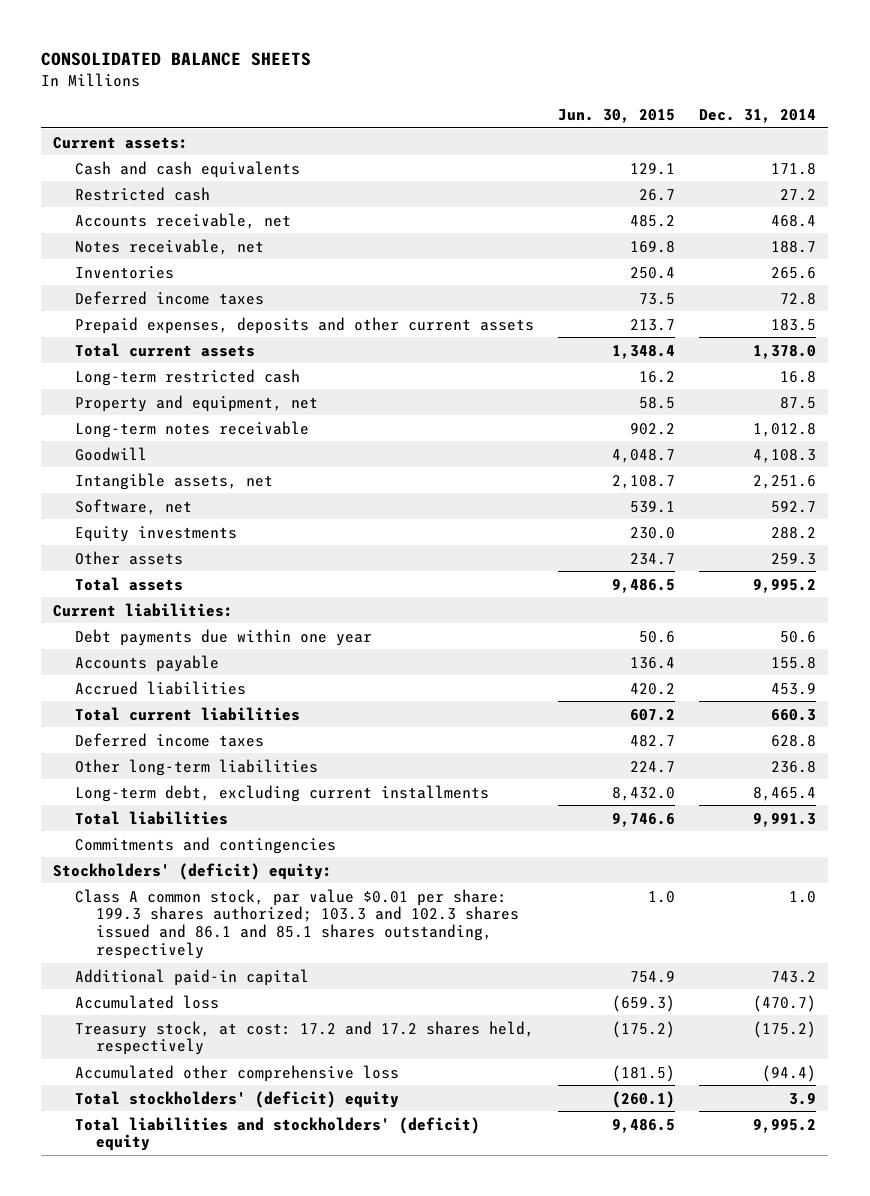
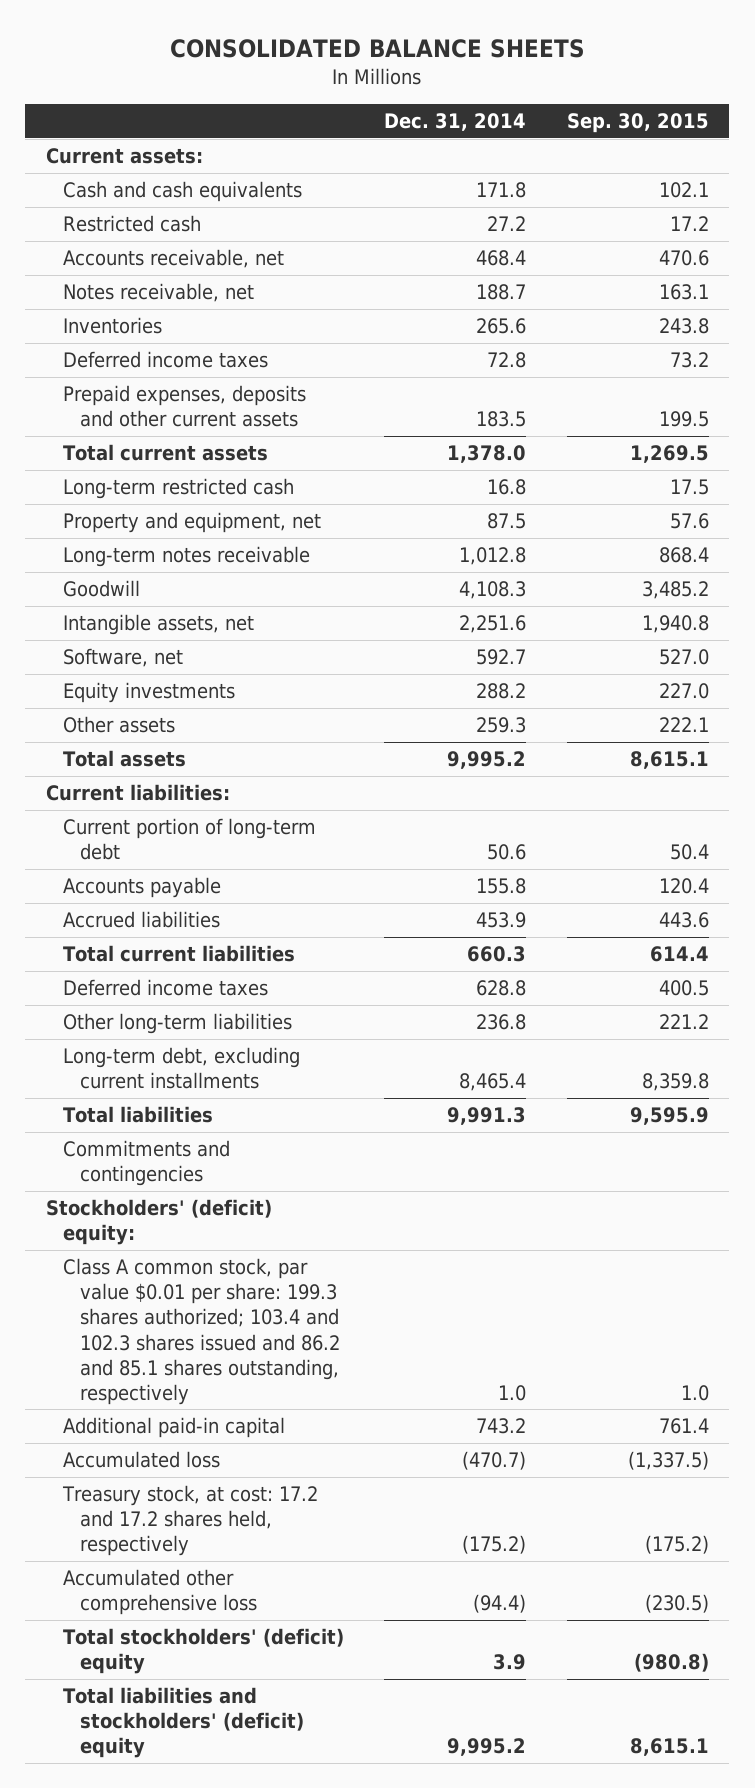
- | Jun. 30, 2015 | Dec. 31, 2014
+ | Dec. 31, 2014 | Sep. 30, 2015
- Debt payments due within one year | 50.6 | 50.6
+ Current portion of long-term debt | 50.6 | 50.4
- Class A common stock, par value $0.01 per share: 199.3 shares authorized; 103.3 and 102.3 shares issued and 86.1 and 85.1 shares outstanding, respectively | 1.0 | 1.0
+ Class A common stock, par value $0.01 per share: 199.3 shares authorized; 103.4 and 102.3 shares issued and 86.2 and 85.1 shares outstanding, respectively | 1.0 | 1.0

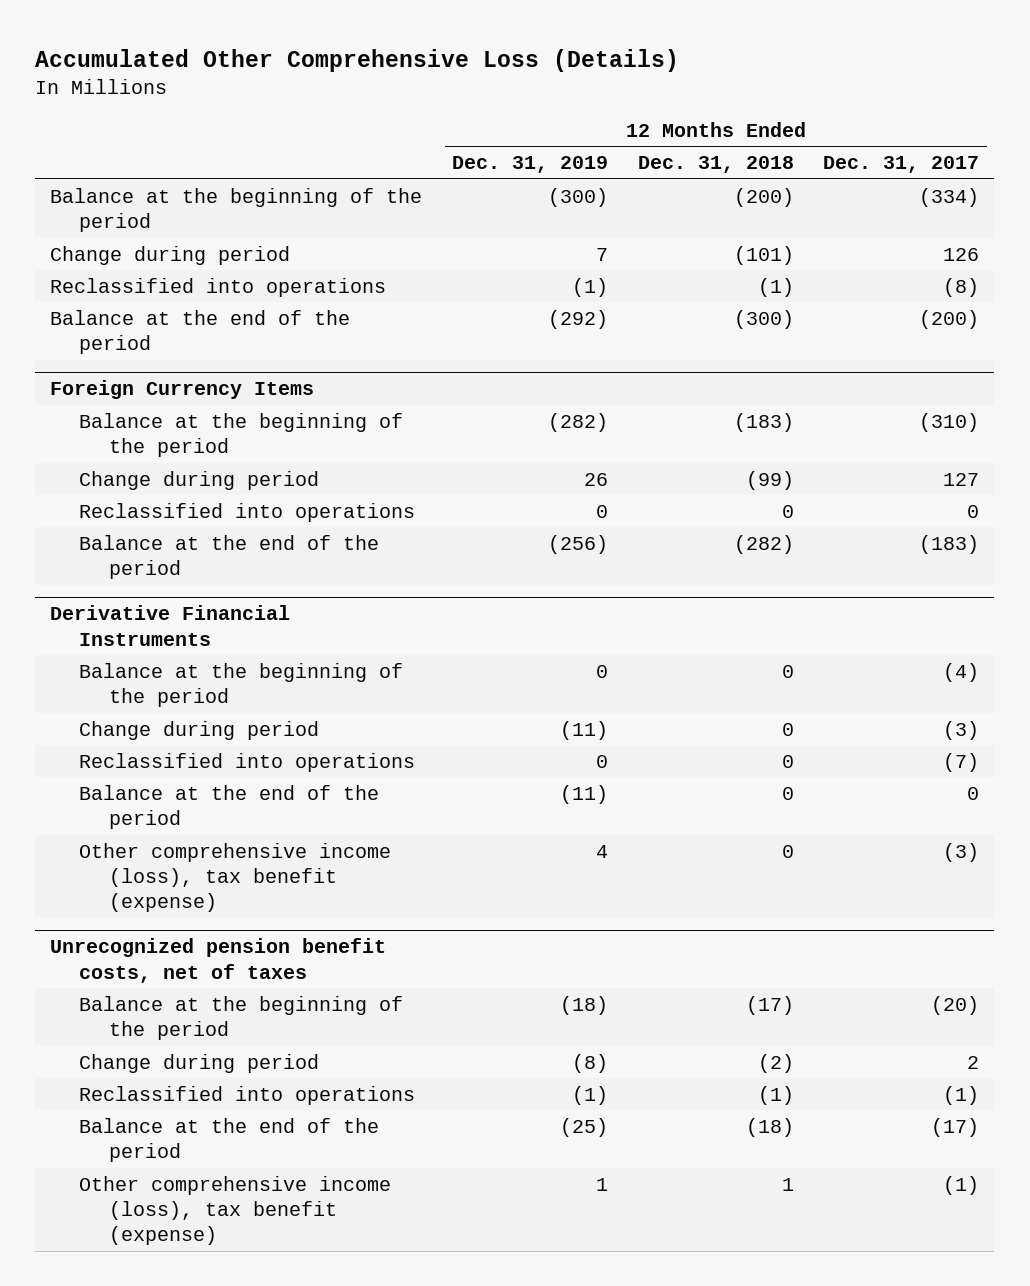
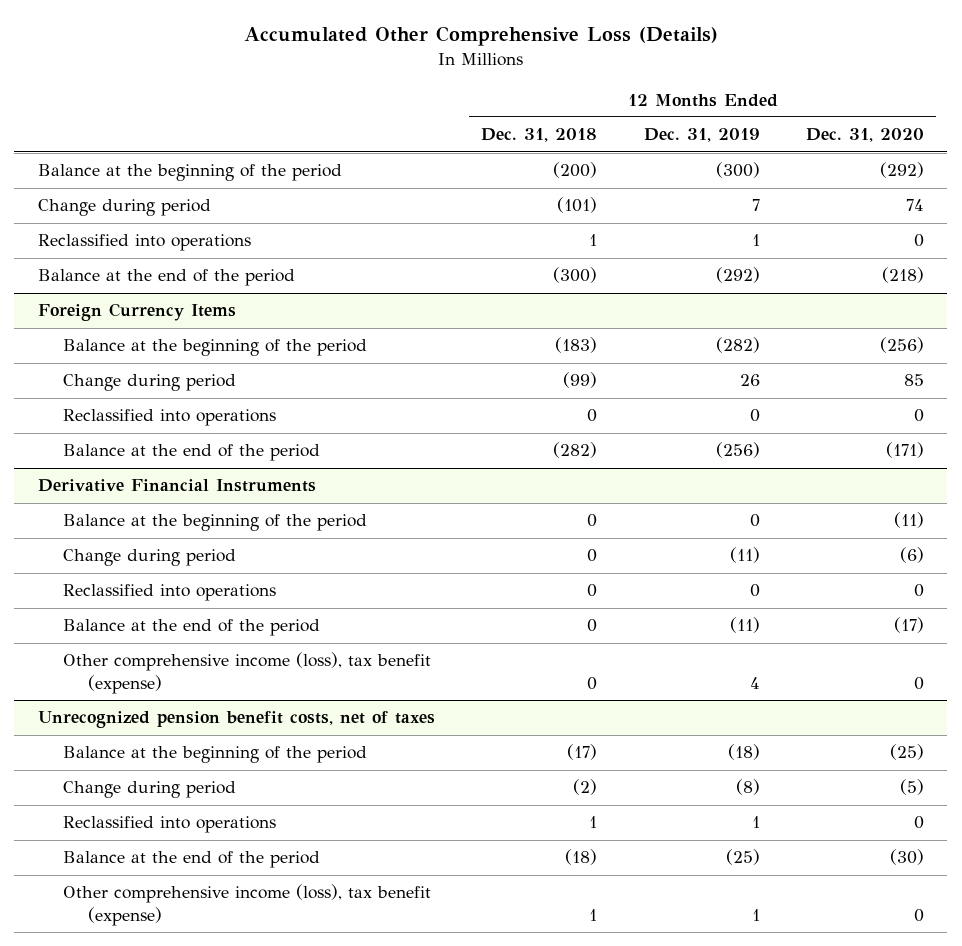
- | 12 Months Ended Dec. 31, 2019 | 12 Months Ended Dec. 31, 2018 | 12 Months Ended Dec. 31, 2017
+ | 12 Months Ended Dec. 31, 2018 | 12 Months Ended Dec. 31, 2019 | 12 Months Ended Dec. 31, 2020
- Reclassified into operations | (1) | (1) | (8)
+ Reclassified into operations | 1 | 1 | 0
@ Unrecognized pension benefit costs, net of taxes
- Reclassified into operations | (1) | (1) | (1)
+ Reclassified into operations | 1 | 1 | 0

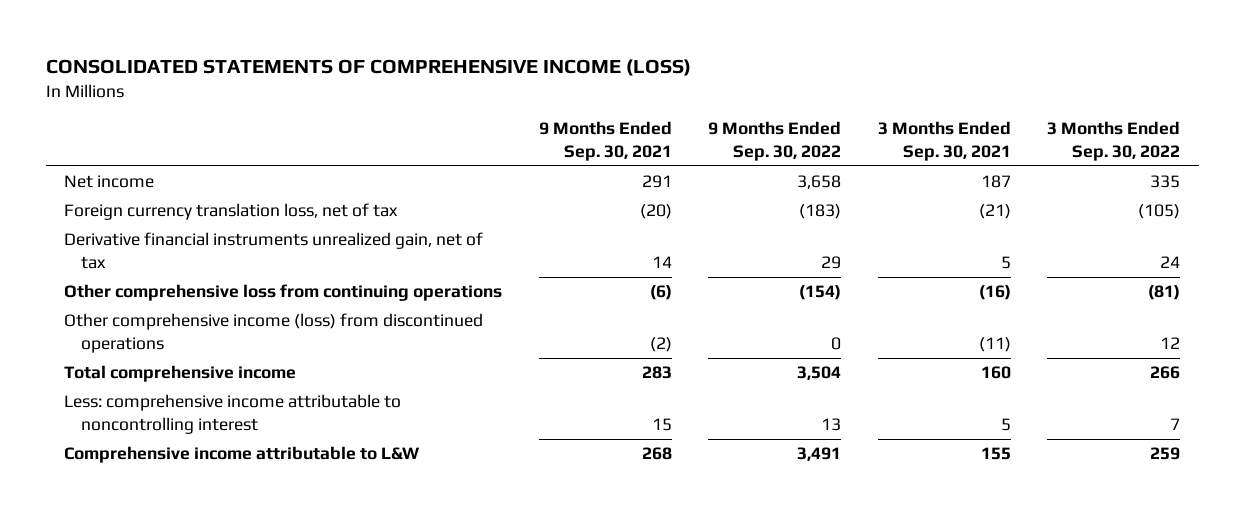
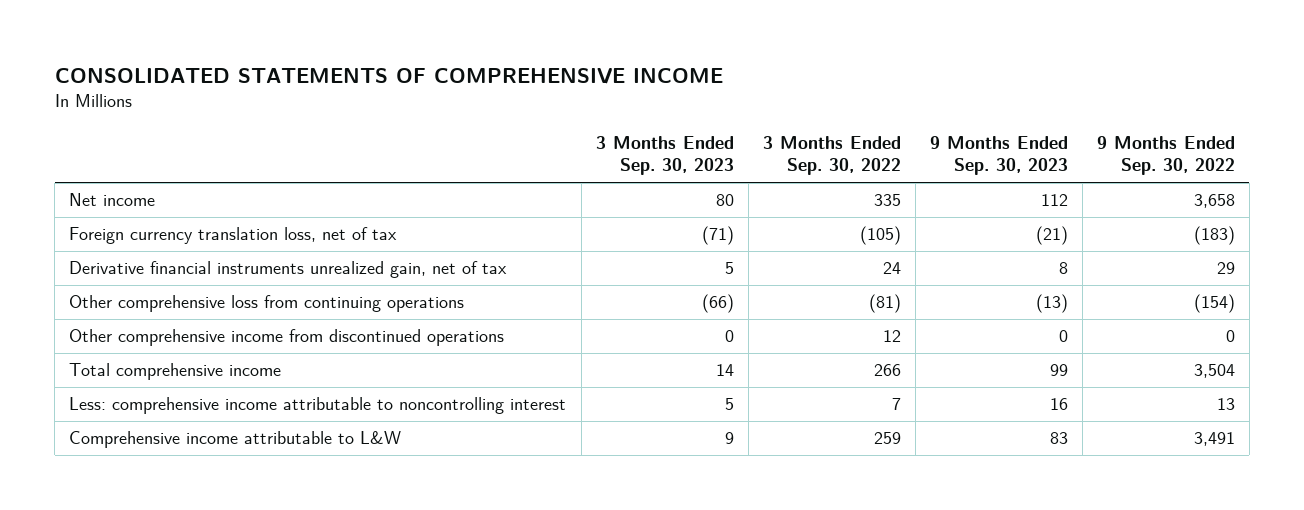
- CONSOLIDATED STATEMENTS OF COMPREHENSIVE INCOME (LOSS)
+ CONSOLIDATED STATEMENTS OF COMPREHENSIVE INCOME
- | 9 Months Ended Sep. 30, 2021 | 9 Months Ended Sep. 30, 2022 | 3 Months Ended Sep. 30, 2021 | 3 Months Ended Sep. 30, 2022
+ | 3 Months Ended Sep. 30, 2023 | 3 Months Ended Sep. 30, 2022 | 9 Months Ended Sep. 30, 2023 | 9 Months Ended Sep. 30, 2022
- Other comprehensive income (loss) from discontinued operations | (2) | 0 | (11) | 12
+ Other comprehensive income from discontinued operations | 0 | 12 | 0 | 0

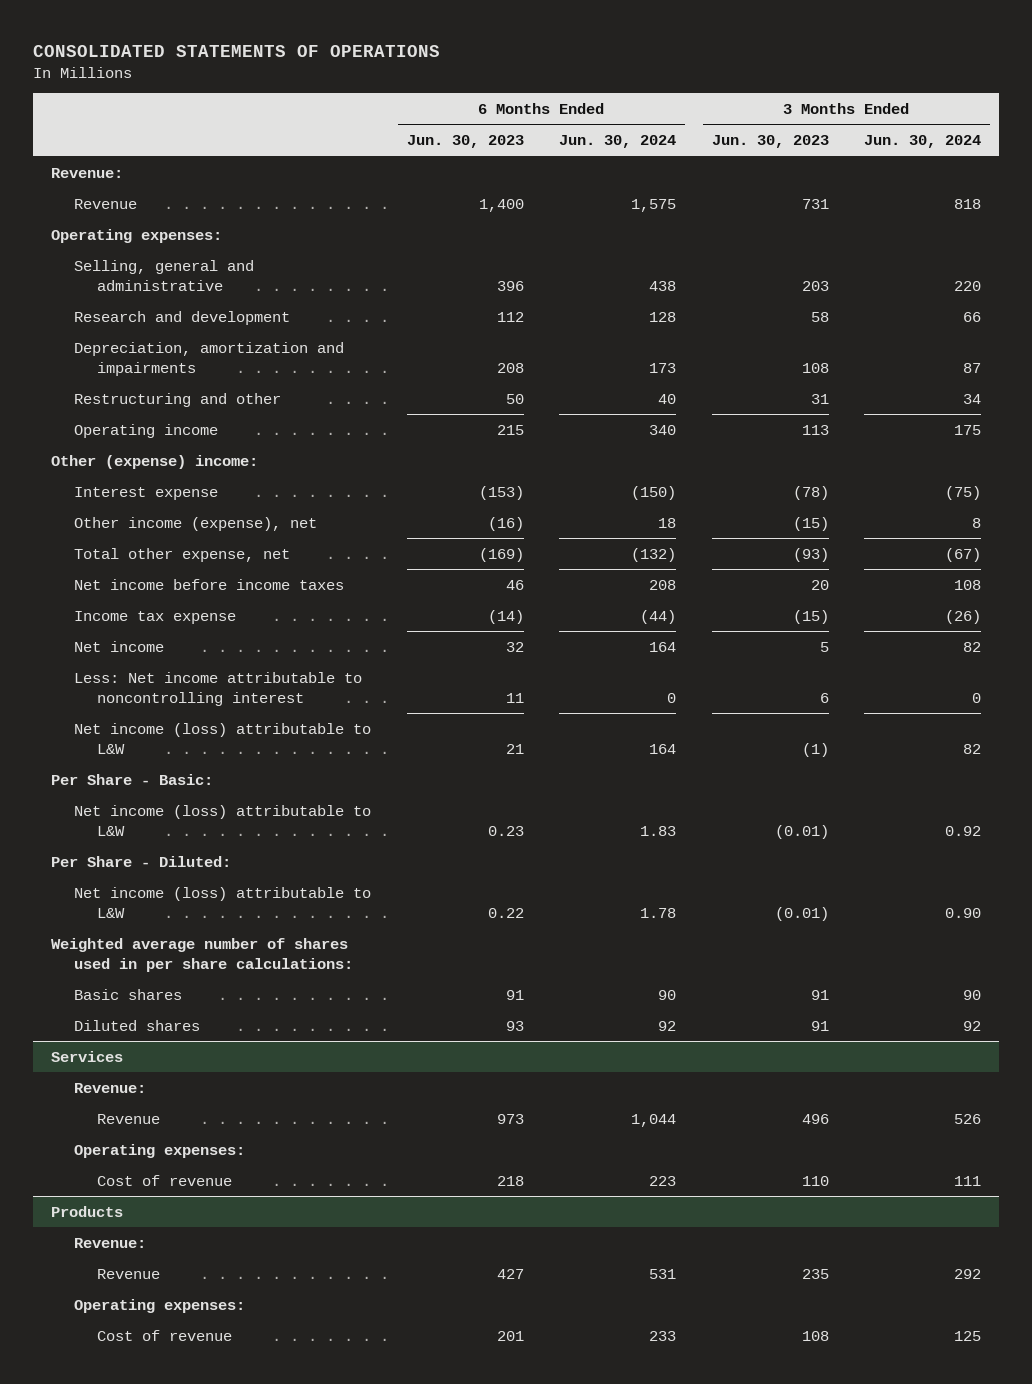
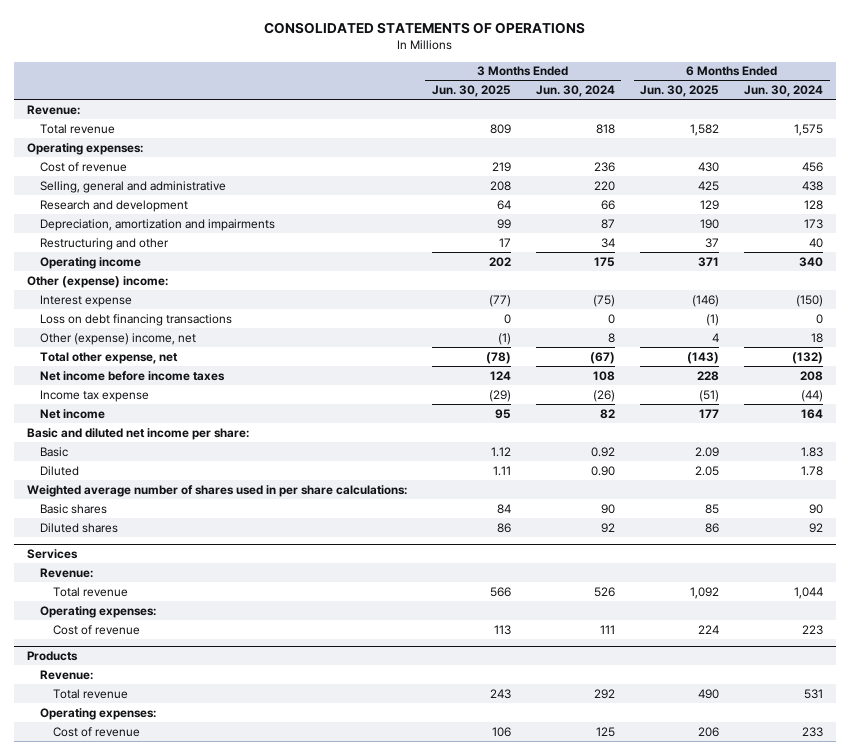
- | 6 Months Ended Jun. 30, 2023 | 6 Months Ended Jun. 30, 2024 | 3 Months Ended Jun. 30, 2023 | 3 Months Ended Jun. 30, 2024
+ | 3 Months Ended Jun. 30, 2025 | 3 Months Ended Jun. 30, 2024 | 6 Months Ended Jun. 30, 2025 | 6 Months Ended Jun. 30, 2024
- Revenue | 1,400 | 1,575 | 731 | 818
+ Total revenue | 809 | 818 | 1,582 | 1,575
+ Cost of revenue | 219 | 236 | 430 | 456
- Other income (expense), net | (16) | 18 | (15) | 8
+ Loss on debt financing transactions | 0 | 0 | (1) | 0
+ Other (expense) income, net | (1) | 8 | 4 | 18
- Less: Net income attributable to noncontrolling interest | 11 | 0 | 6 | 0
- Net income (loss) attributable to L&W | 21 | 164 | (1) | 82
- Per Share - Basic:
- Net income (loss) attributable to L&W | 0.23 | 1.83 | (0.01) | 0.92
- Per Share - Diluted:
- Net income (loss) attributable to L&W | 0.22 | 1.78 | (0.01) | 0.90
+ Basic and diluted net income per share:
+ Basic | 1.12 | 0.92 | 2.09 | 1.83
+ Diluted | 1.11 | 0.90 | 2.05 | 1.78
@ Services
- Revenue | 973 | 1,044 | 496 | 526
+ Total revenue | 566 | 526 | 1,092 | 1,044
@ Products
- Revenue | 427 | 531 | 235 | 292
+ Total revenue | 243 | 292 | 490 | 531

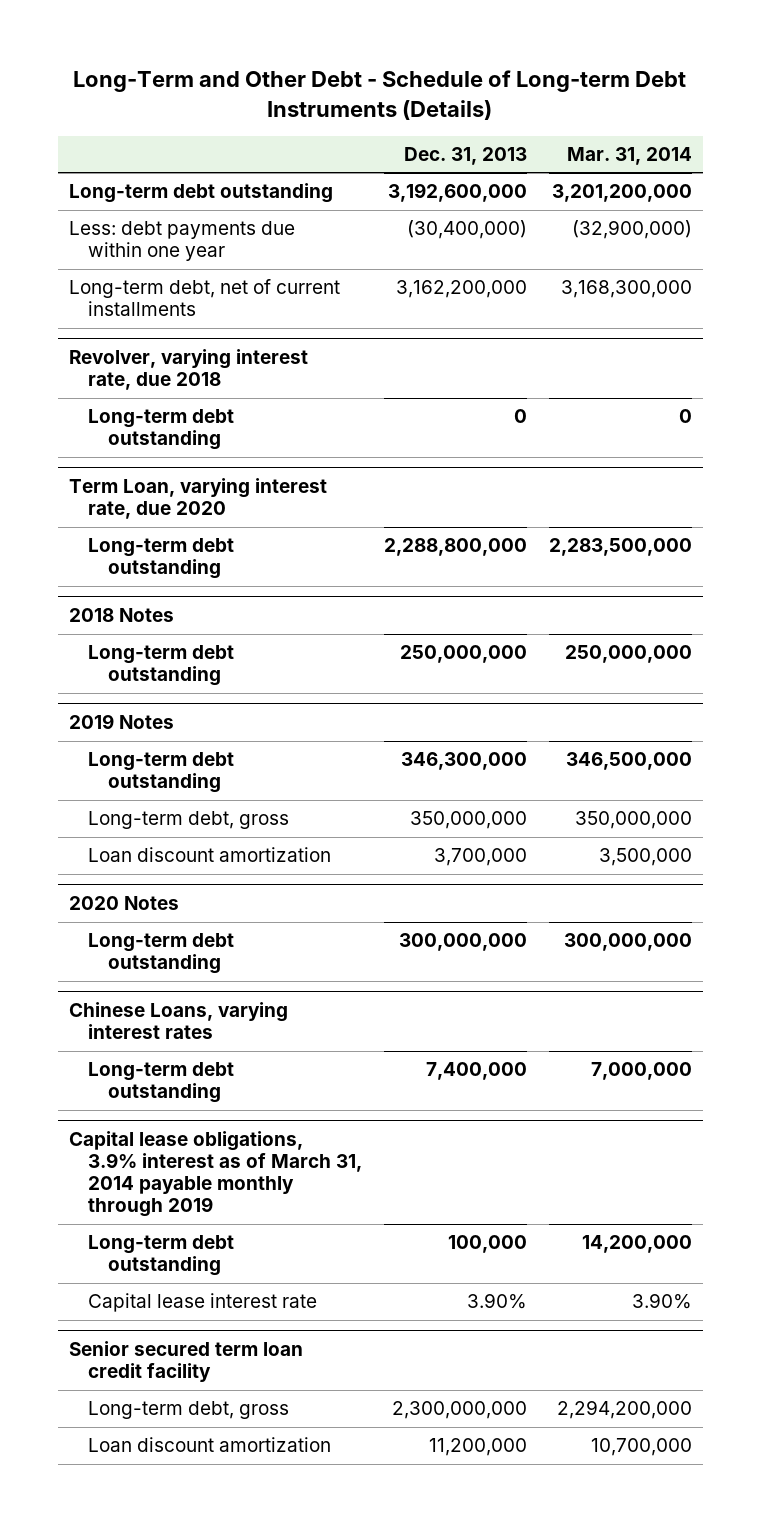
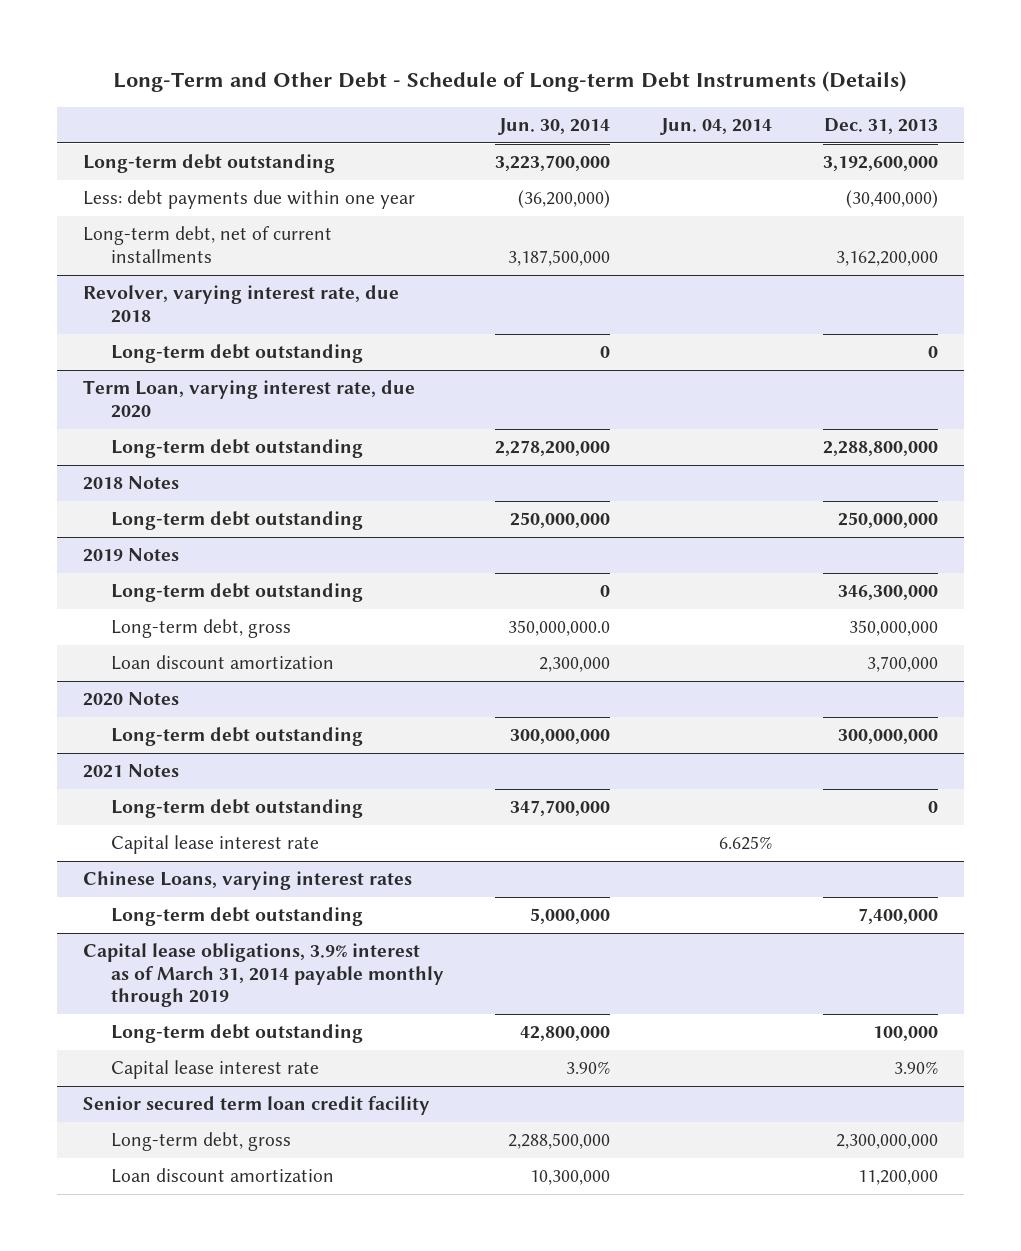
- | Dec. 31, 2013 | Mar. 31, 2014
+ | Jun. 30, 2014 | Jun. 04, 2014 | Dec. 31, 2013
+ 2021 Notes
+ Long-term debt outstanding | 347,700,000 | | 0
+ Capital lease interest rate | | 6.625% |

